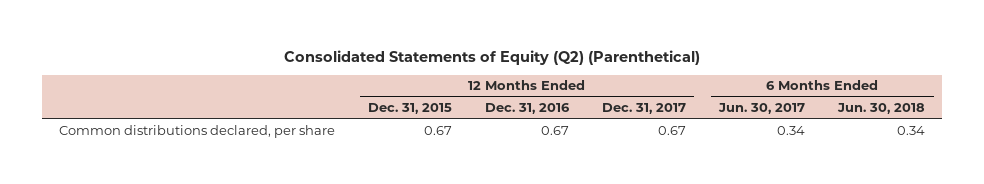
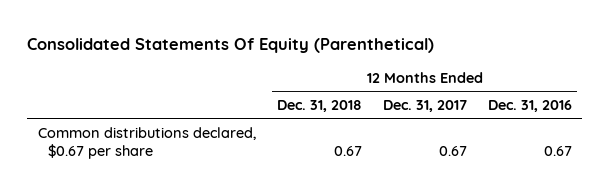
- Consolidated Statements of Equity (Q2) (Parenthetical)
+ Consolidated Statements Of Equity (Parenthetical)
- | 12 Months Ended Dec. 31, 2015 | 12 Months Ended Dec. 31, 2016 | 12 Months Ended Dec. 31, 2017 | 6 Months Ended Jun. 30, 2017 | 6 Months Ended Jun. 30, 2018
+ | 12 Months Ended Dec. 31, 2018 | 12 Months Ended Dec. 31, 2017 | 12 Months Ended Dec. 31, 2016
- Common distributions declared, per share | 0.67 | 0.67 | 0.67 | 0.34 | 0.34
+ Common distributions declared, $0.67 per share | 0.67 | 0.67 | 0.67

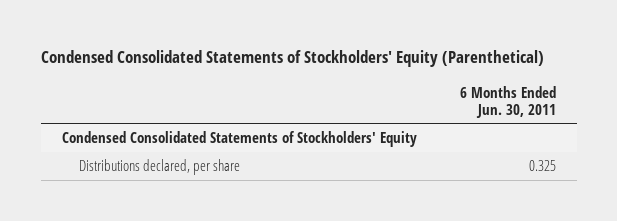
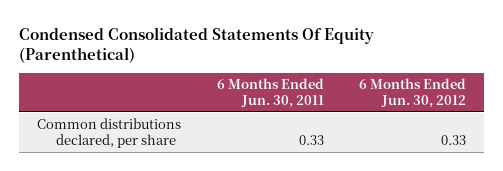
- Condensed Consolidated Statements of Stockholders' Equity (Parenthetical)
+ Condensed Consolidated Statements Of Equity (Parenthetical)
- | 6 Months Ended Jun. 30, 2011
+ | 6 Months Ended Jun. 30, 2011 | 6 Months Ended Jun. 30, 2012
- Condensed Consolidated Statements of Stockholders' Equity
- Distributions declared, per share | 0.325
+ Common distributions declared, per share | 0.33 | 0.33

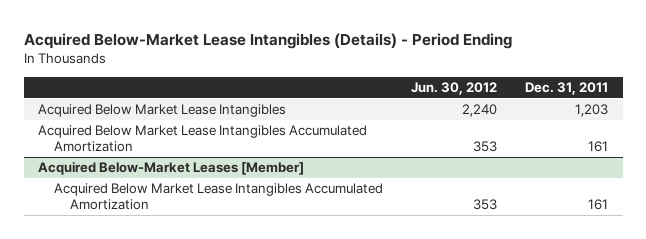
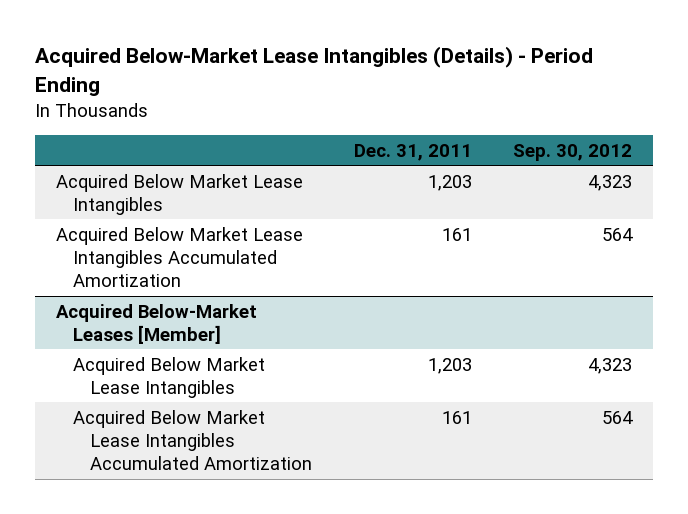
- | Jun. 30, 2012 | Dec. 31, 2011
+ | Dec. 31, 2011 | Sep. 30, 2012
@ Acquired Below-Market Leases [Member]
+ Acquired Below Market Lease Intangibles | 1,203 | 4,323

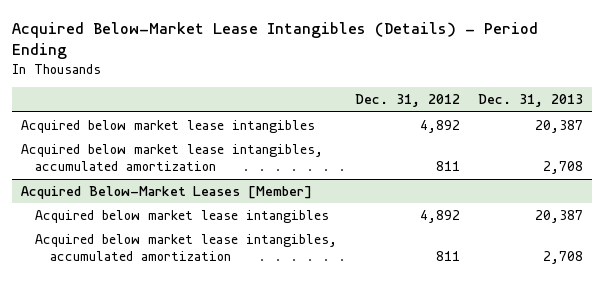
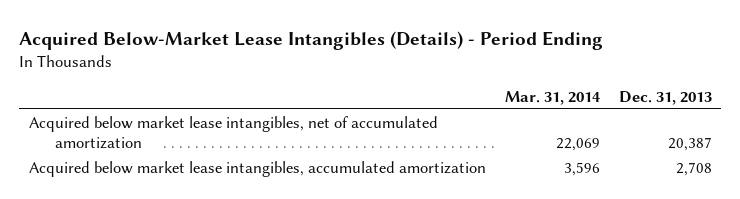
- | Dec. 31, 2012 | Dec. 31, 2013
+ | Mar. 31, 2014 | Dec. 31, 2013
- Acquired below market lease intangibles | 4,892 | 20,387
- Acquired below market lease intangibles, accumulated amortization | 811 | 2,708
- Acquired Below-Market Leases [Member]
- Acquired below market lease intangibles | 4,892 | 20,387
+ Acquired below market lease intangibles, net of accumulated amortization | 22,069 | 20,387

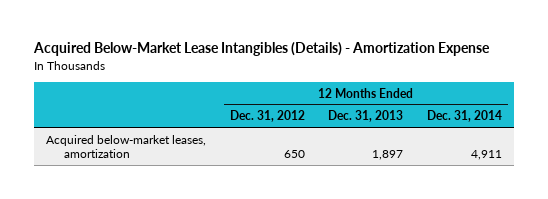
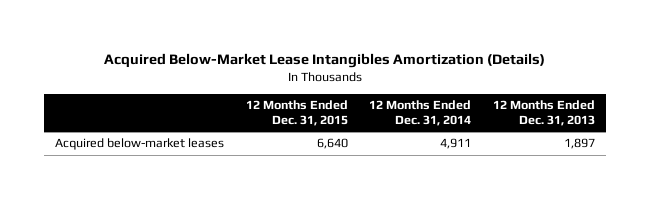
- Acquired Below-Market Lease Intangibles (Details) - Amortization Expense
+ Acquired Below-Market Lease Intangibles Amortization (Details)
- | 12 Months Ended Dec. 31, 2012 | 12 Months Ended Dec. 31, 2013 | 12 Months Ended Dec. 31, 2014
+ | 12 Months Ended Dec. 31, 2015 | 12 Months Ended Dec. 31, 2014 | 12 Months Ended Dec. 31, 2013
- Acquired below-market leases, amortization | 650 | 1,897 | 4,911
+ Acquired below-market leases | 6,640 | 4,911 | 1,897

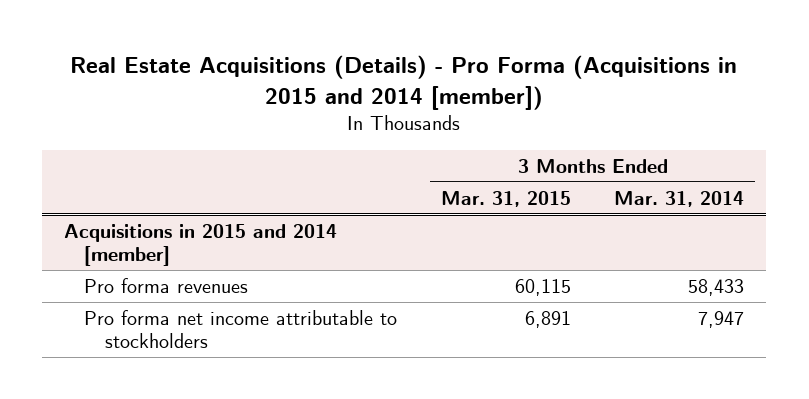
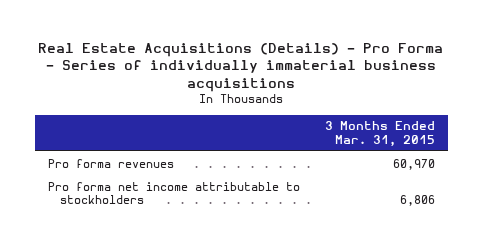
- Real Estate Acquisitions (Details) - Pro Forma (Acquisitions in 2015 and 2014 [member])
+ Real Estate Acquisitions (Details) - Pro Forma - Series of individually immaterial business acquisitions
- | 3 Months Ended Mar. 31, 2015 | 3 Months Ended Mar. 31, 2014
+ | 3 Months Ended Mar. 31, 2015
- Acquisitions in 2015 and 2014 [member]
- Pro forma revenues | 60,115 | 58,433
- Pro forma net income attributable to stockholders | 6,891 | 7,947
+ Pro forma revenues | 60,970
+ Pro forma net income attributable to stockholders | 6,806

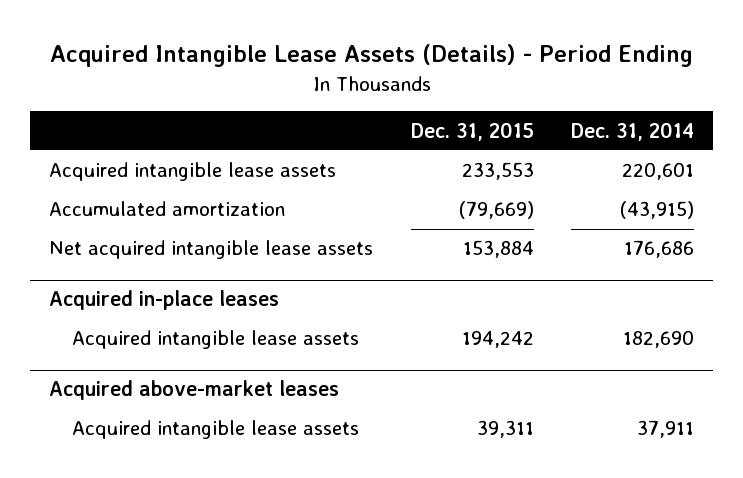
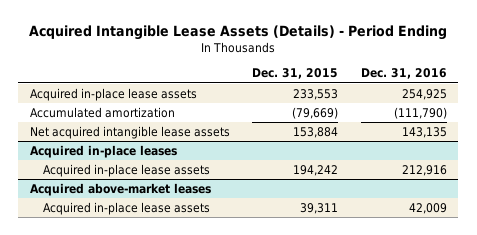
- | Dec. 31, 2015 | Dec. 31, 2014
+ | Dec. 31, 2015 | Dec. 31, 2016
- Acquired intangible lease assets | 233,553 | 220,601
+ Acquired in-place lease assets | 233,553 | 254,925
@ Acquired in-place leases
- Acquired intangible lease assets | 194,242 | 182,690
+ Acquired in-place lease assets | 194,242 | 212,916
@ Acquired above-market leases
- Acquired intangible lease assets | 39,311 | 37,911
+ Acquired in-place lease assets | 39,311 | 42,009

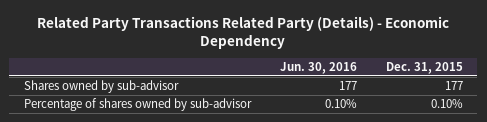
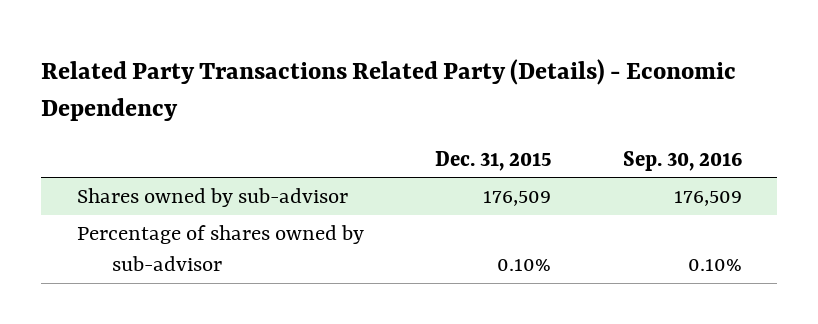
- | Jun. 30, 2016 | Dec. 31, 2015
+ | Dec. 31, 2015 | Sep. 30, 2016
- Shares owned by sub-advisor | 177 | 177
+ Shares owned by sub-advisor | 176,509 | 176,509

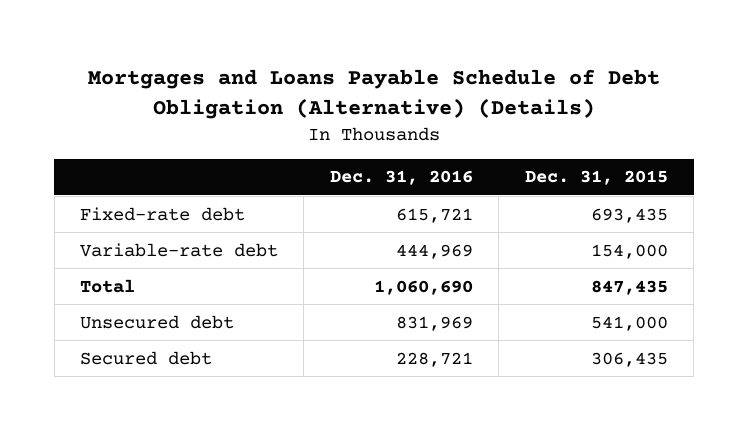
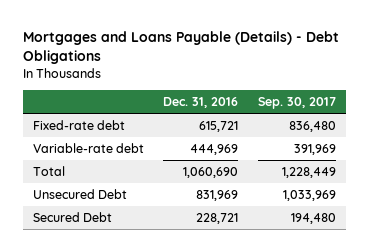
- Mortgages and Loans Payable Schedule of Debt Obligation (Alternative) (Details)
+ Mortgages and Loans Payable (Details) - Debt Obligations
- | Dec. 31, 2016 | Dec. 31, 2015
+ | Dec. 31, 2016 | Sep. 30, 2017
- Unsecured debt | 831,969 | 541,000
- Secured debt | 228,721 | 306,435
+ Unsecured Debt | 831,969 | 1,033,969
+ Secured Debt | 228,721 | 194,480

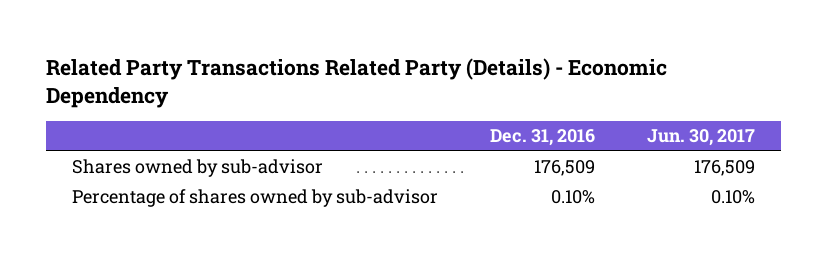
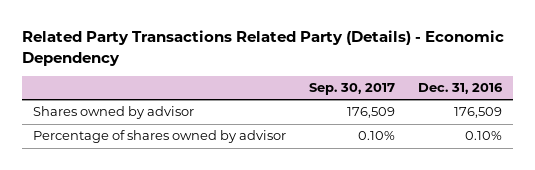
- | Dec. 31, 2016 | Jun. 30, 2017
+ | Sep. 30, 2017 | Dec. 31, 2016
- Shares owned by sub-advisor | 176,509 | 176,509
- Percentage of shares owned by sub-advisor | 0.10% | 0.10%
+ Shares owned by advisor | 176,509 | 176,509
+ Percentage of shares owned by advisor | 0.10% | 0.10%

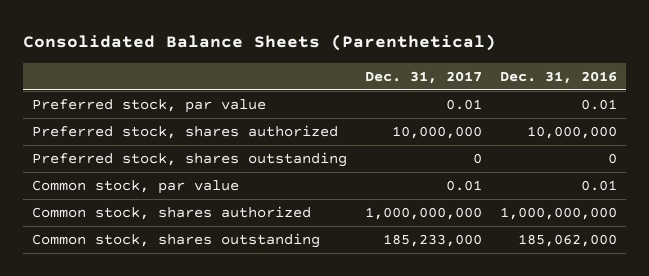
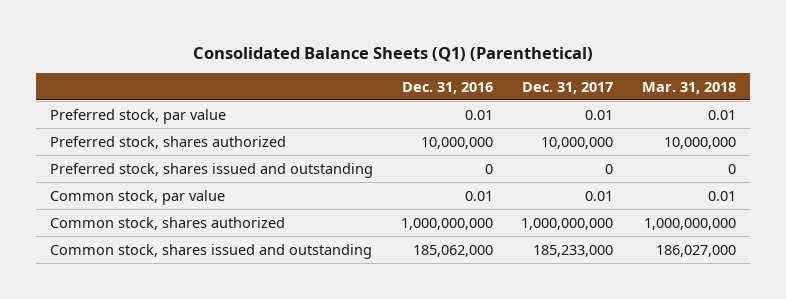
- Consolidated Balance Sheets (Parenthetical)
+ Consolidated Balance Sheets (Q1) (Parenthetical)
- | Dec. 31, 2017 | Dec. 31, 2016
+ | Dec. 31, 2016 | Dec. 31, 2017 | Mar. 31, 2018
- Preferred stock, shares outstanding | 0 | 0
+ Preferred stock, shares issued and outstanding | 0 | 0 | 0
- Common stock, shares outstanding | 185,233,000 | 185,062,000
+ Common stock, shares issued and outstanding | 185,062,000 | 185,233,000 | 186,027,000

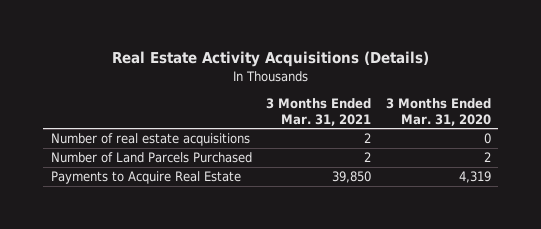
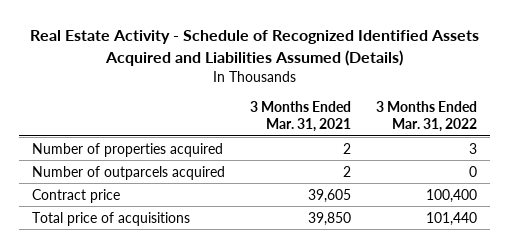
- Real Estate Activity Acquisitions (Details)
+ Real Estate Activity - Schedule of Recognized Identified Assets Acquired and Liabilities Assumed (Details)
- | 3 Months Ended Mar. 31, 2021 | 3 Months Ended Mar. 31, 2020
+ | 3 Months Ended Mar. 31, 2021 | 3 Months Ended Mar. 31, 2022
- Number of real estate acquisitions | 2 | 0
- Number of Land Parcels Purchased | 2 | 2
- Payments to Acquire Real Estate | 39,850 | 4,319
+ Number of properties acquired | 2 | 3
+ Number of outparcels acquired | 2 | 0
+ Contract price | 39,605 | 100,400
+ Total price of acquisitions | 39,850 | 101,440

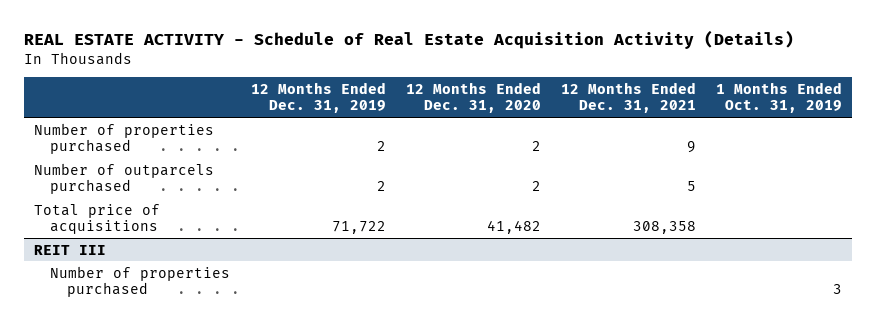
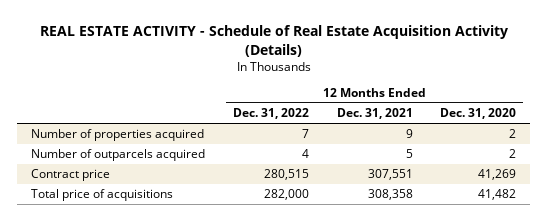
- | 12 Months Ended Dec. 31, 2019 | 12 Months Ended Dec. 31, 2020 | 12 Months Ended Dec. 31, 2021 | 1 Months Ended Oct. 31, 2019
+ | 12 Months Ended Dec. 31, 2022 | 12 Months Ended Dec. 31, 2021 | 12 Months Ended Dec. 31, 2020
- Number of properties purchased | 2 | 2 | 9 |
- Number of outparcels purchased | 2 | 2 | 5 |
+ Number of properties acquired | 7 | 9 | 2
+ Number of outparcels acquired | 4 | 5 | 2
+ Contract price | 280,515 | 307,551 | 41,269
- REIT III
- Number of properties purchased | | | | 3

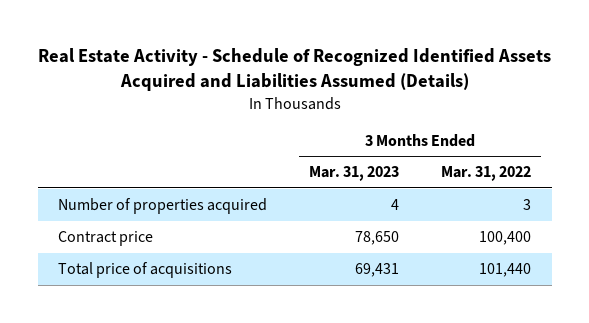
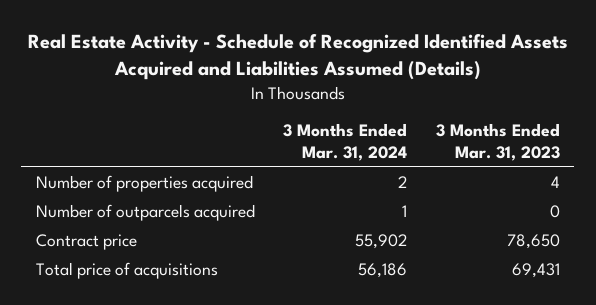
- | 3 Months Ended Mar. 31, 2023 | 3 Months Ended Mar. 31, 2022
+ | 3 Months Ended Mar. 31, 2024 | 3 Months Ended Mar. 31, 2023
+ Number of outparcels acquired | 1 | 0

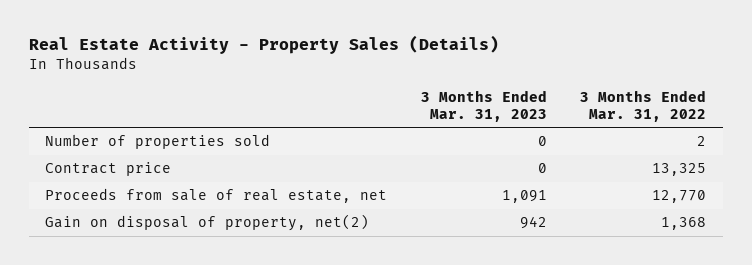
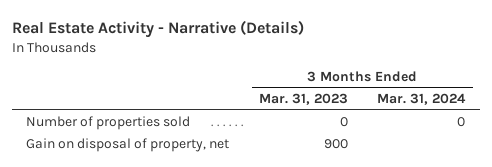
- Real Estate Activity - Property Sales (Details)
+ Real Estate Activity - Narrative (Details)
- | 3 Months Ended Mar. 31, 2023 | 3 Months Ended Mar. 31, 2022
+ | 3 Months Ended Mar. 31, 2023 | 3 Months Ended Mar. 31, 2024
- Contract price | 0 | 13,325
- Proceeds from sale of real estate, net | 1,091 | 12,770
- Gain on disposal of property, net(2) | 942 | 1,368
+ Gain on disposal of property, net | 900 |

